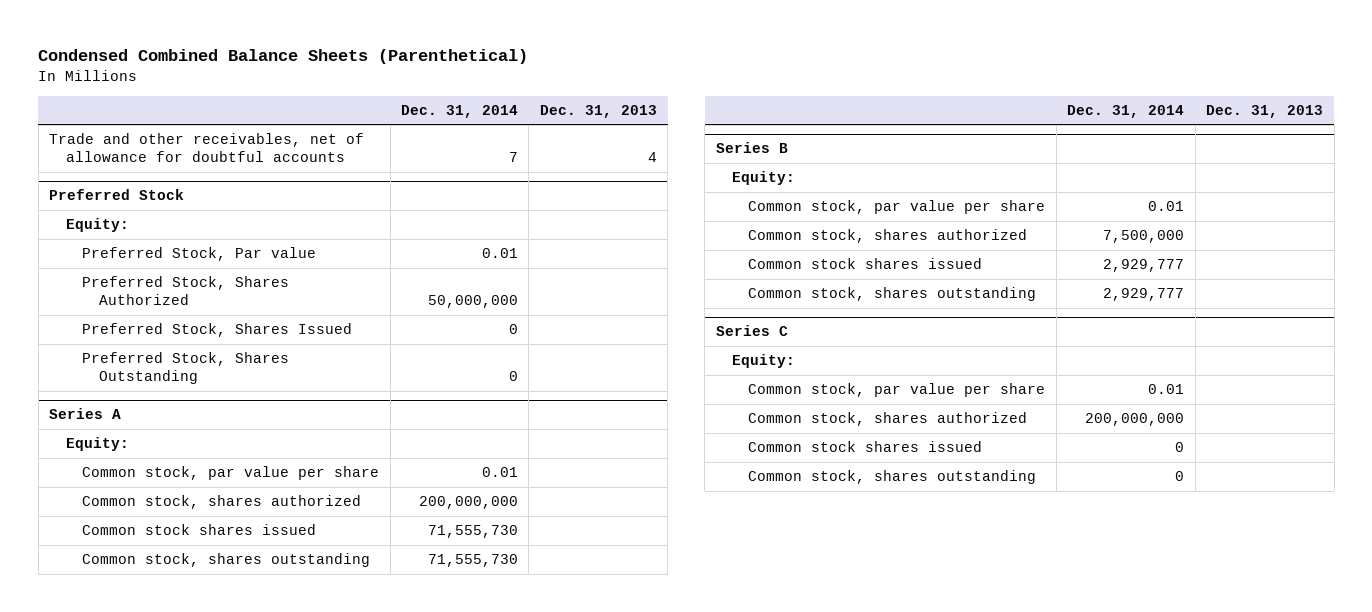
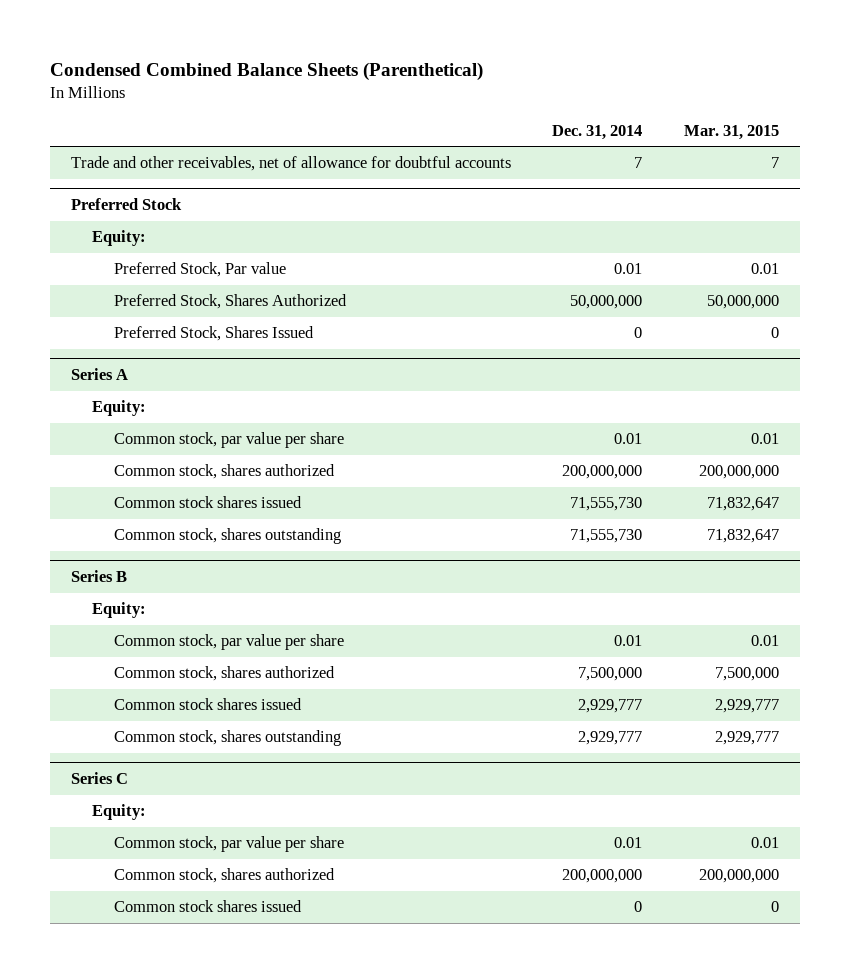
- | Dec. 31, 2014 | Dec. 31, 2013
+ | Dec. 31, 2014 | Mar. 31, 2015
@ Preferred Stock
- Preferred Stock, Shares Outstanding | 0 |
@ Series C
- Common stock, shares outstanding | 0 |

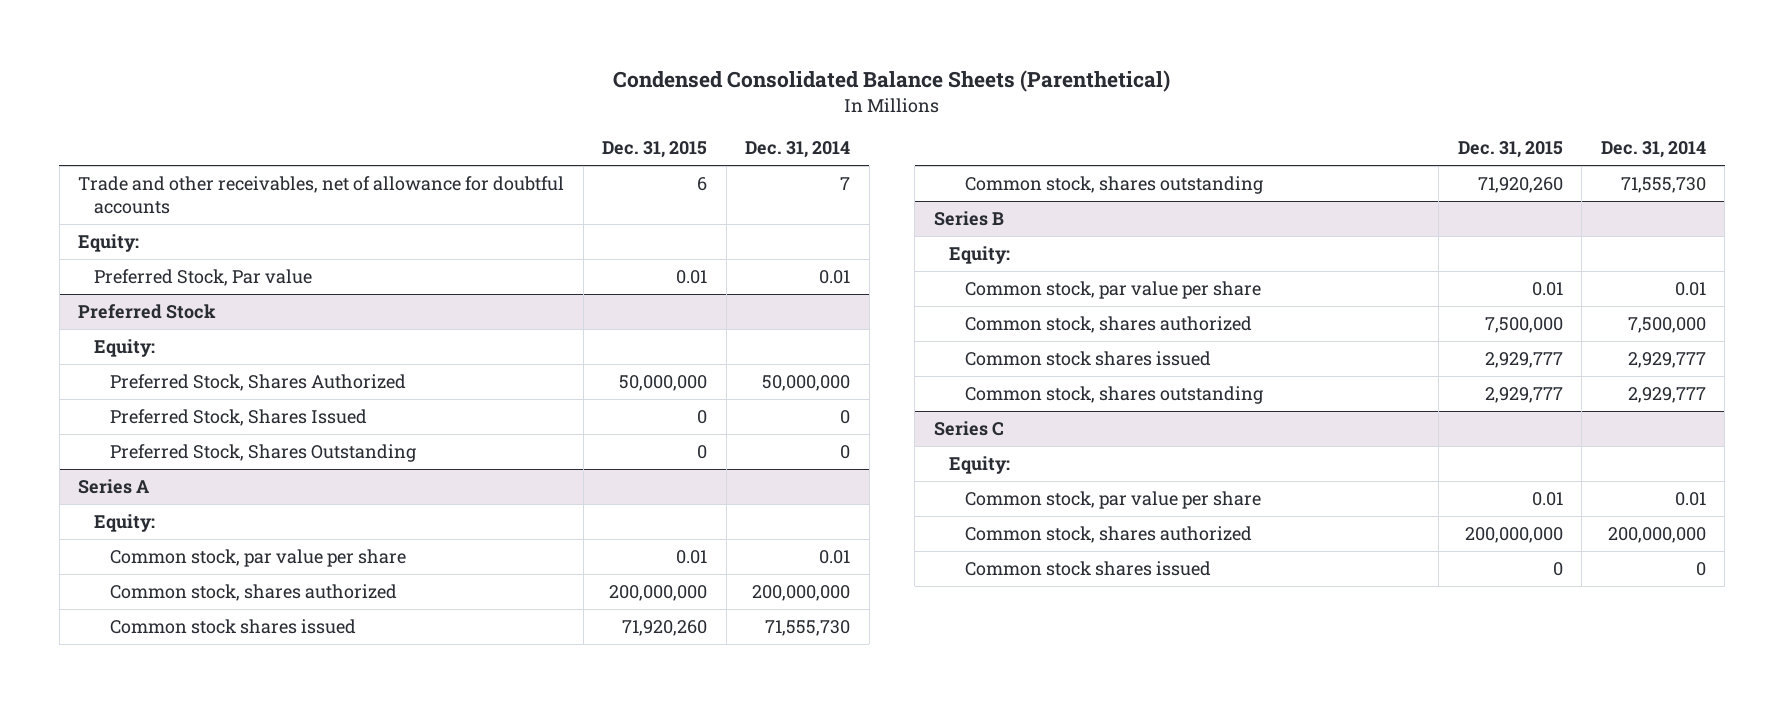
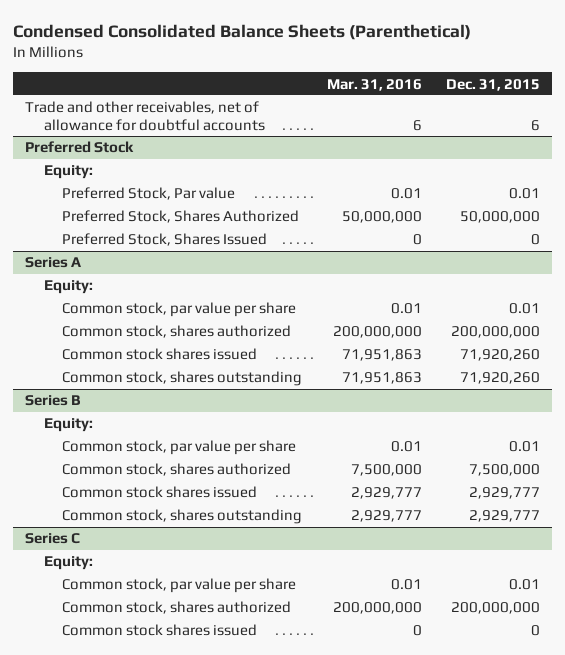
- | Dec. 31, 2015 | Dec. 31, 2014
+ | Mar. 31, 2016 | Dec. 31, 2015
- Equity:
- Preferred Stock, Par value | 0.01 | 0.01
@ Preferred Stock
+ Preferred Stock, Par value | 0.01 | 0.01
- Preferred Stock, Shares Outstanding | 0 | 0

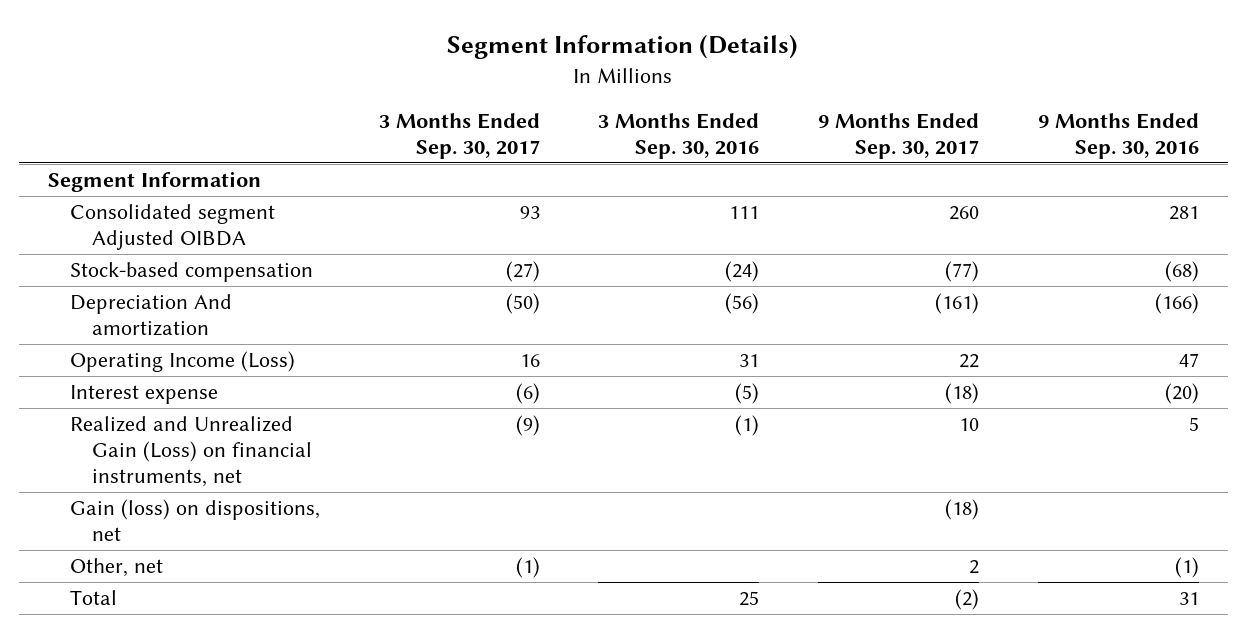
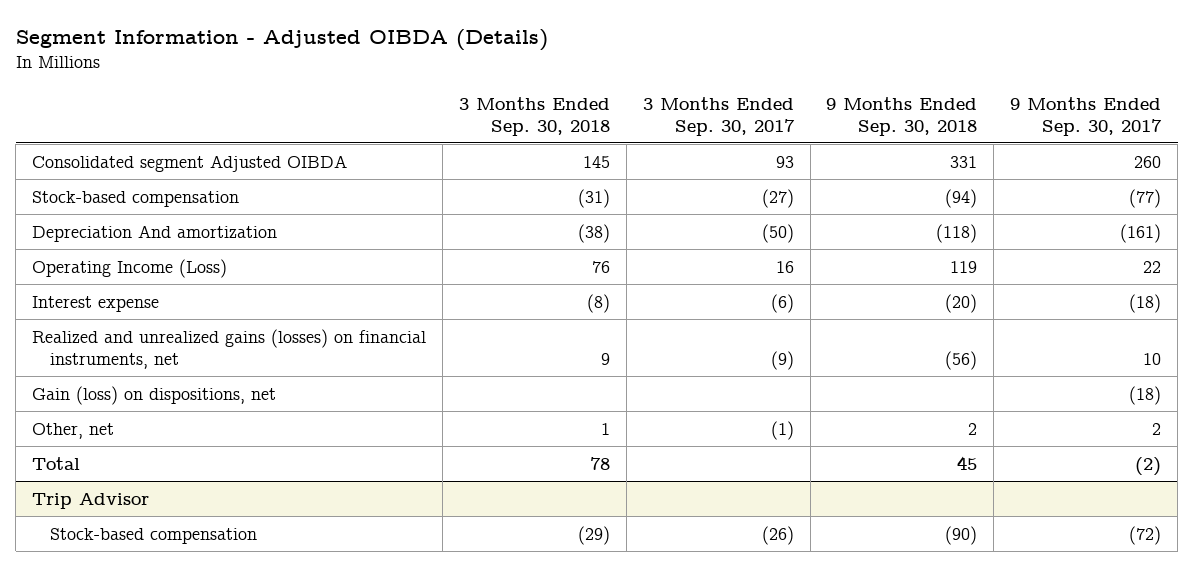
- Segment Information (Details)
+ Segment Information - Adjusted OIBDA (Details)
- | 3 Months Ended Sep. 30, 2017 | 3 Months Ended Sep. 30, 2016 | 9 Months Ended Sep. 30, 2017 | 9 Months Ended Sep. 30, 2016
+ | 3 Months Ended Sep. 30, 2018 | 3 Months Ended Sep. 30, 2017 | 9 Months Ended Sep. 30, 2018 | 9 Months Ended Sep. 30, 2017
- Segment Information
- Realized and Unrealized Gain (Loss) on financial instruments, net | (9) | (1) | 10 | 5
+ Realized and unrealized gains (losses) on financial instruments, net | 9 | (9) | (56) | 10
+ Trip Advisor
+ Stock-based compensation | (29) | (26) | (90) | (72)

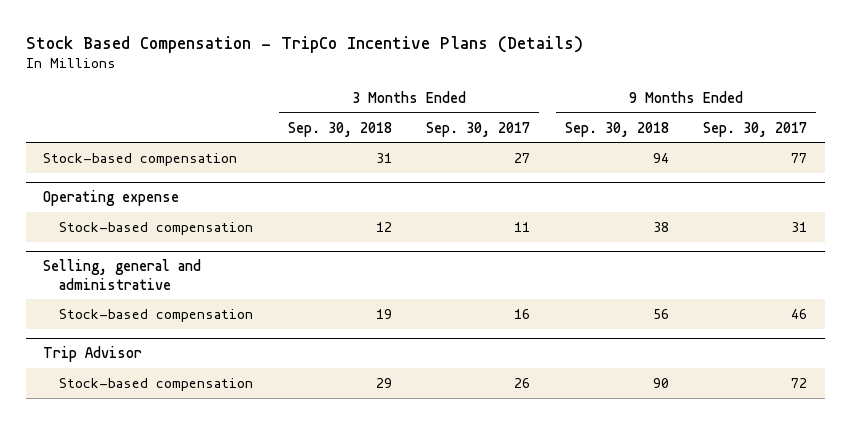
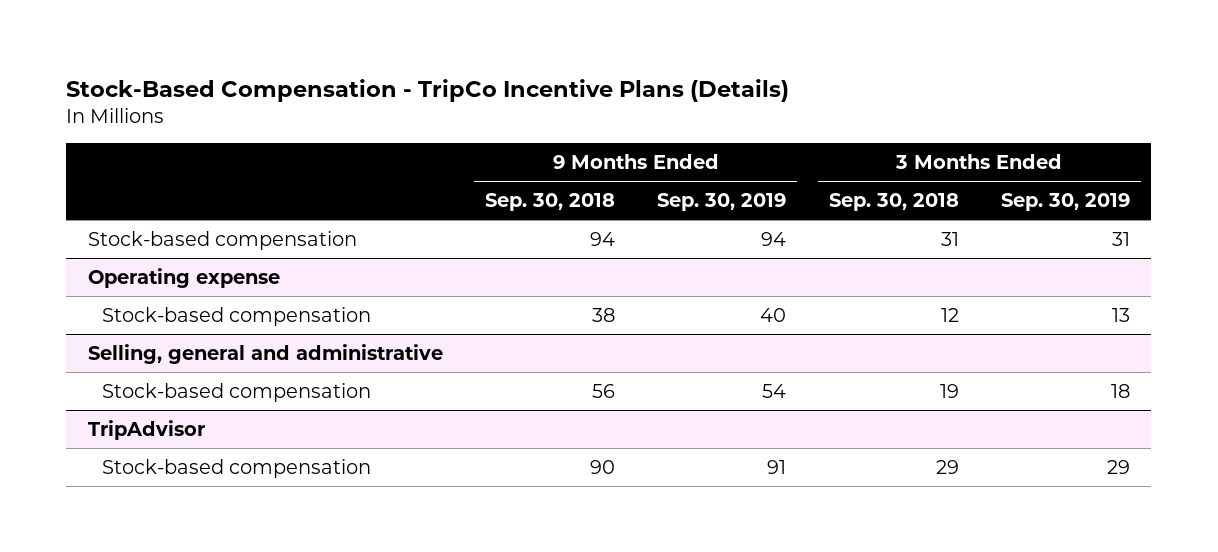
- Stock Based Compensation - TripCo Incentive Plans (Details)
+ Stock-Based Compensation - TripCo Incentive Plans (Details)
- | 3 Months Ended Sep. 30, 2018 | 3 Months Ended Sep. 30, 2017 | 9 Months Ended Sep. 30, 2018 | 9 Months Ended Sep. 30, 2017
+ | 9 Months Ended Sep. 30, 2018 | 9 Months Ended Sep. 30, 2019 | 3 Months Ended Sep. 30, 2018 | 3 Months Ended Sep. 30, 2019
- Trip Advisor
+ TripAdvisor

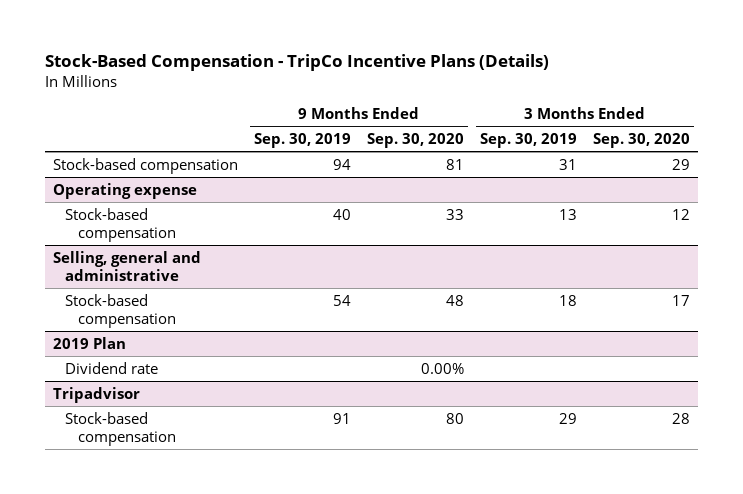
- | 9 Months Ended Sep. 30, 2018 | 9 Months Ended Sep. 30, 2019 | 3 Months Ended Sep. 30, 2018 | 3 Months Ended Sep. 30, 2019
+ | 9 Months Ended Sep. 30, 2019 | 9 Months Ended Sep. 30, 2020 | 3 Months Ended Sep. 30, 2019 | 3 Months Ended Sep. 30, 2020
- TripAdvisor
+ 2019 Plan
+ Dividend rate | | 0.00% | |
+ Tripadvisor

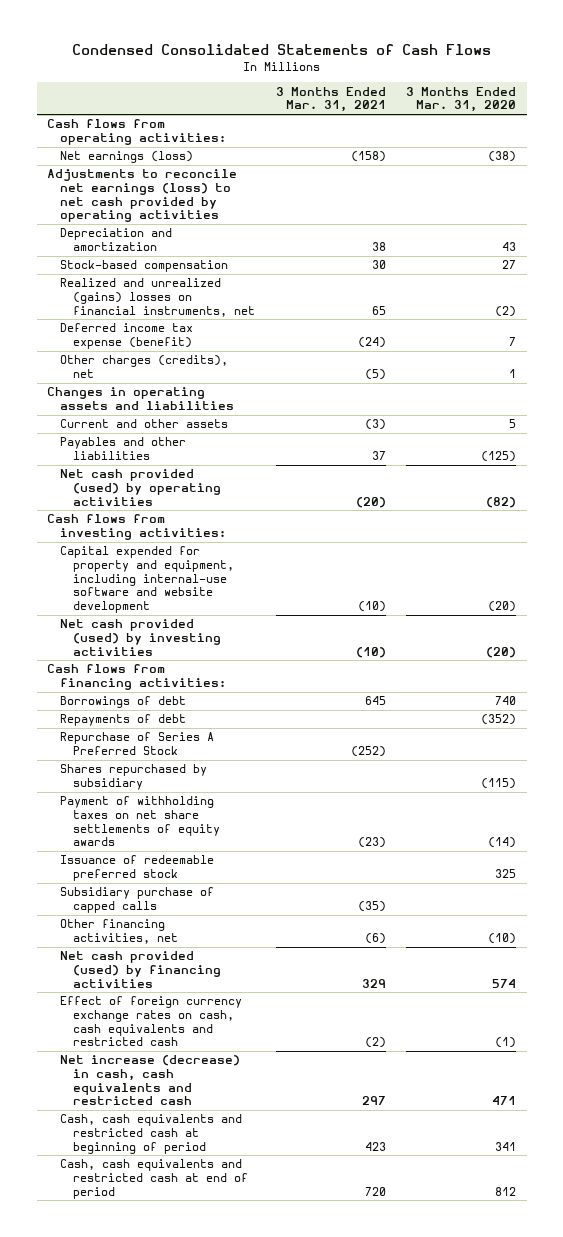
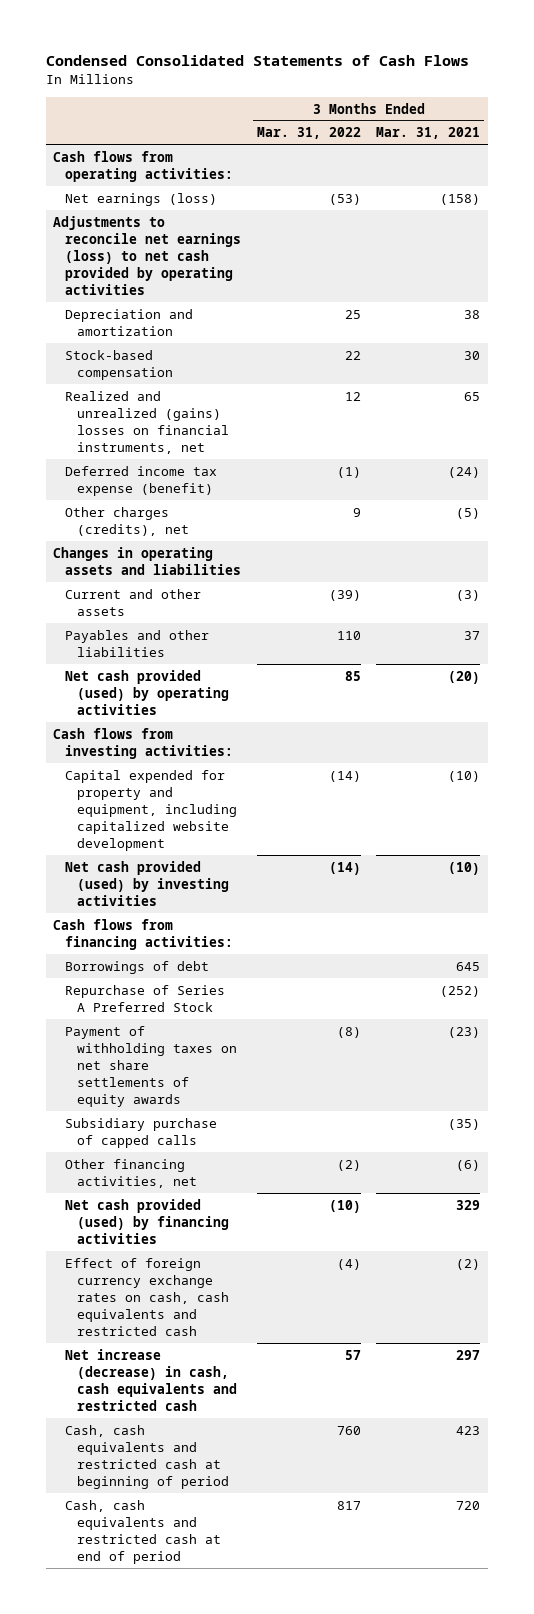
- | 3 Months Ended Mar. 31, 2021 | 3 Months Ended Mar. 31, 2020
+ | 3 Months Ended Mar. 31, 2022 | 3 Months Ended Mar. 31, 2021
- Capital expended for property and equipment, including internal-use software and website development | (10) | (20)
+ Capital expended for property and equipment, including capitalized website development | (14) | (10)
- Repayments of debt | | (352)
- Shares repurchased by subsidiary | | (115)
- Issuance of redeemable preferred stock | | 325

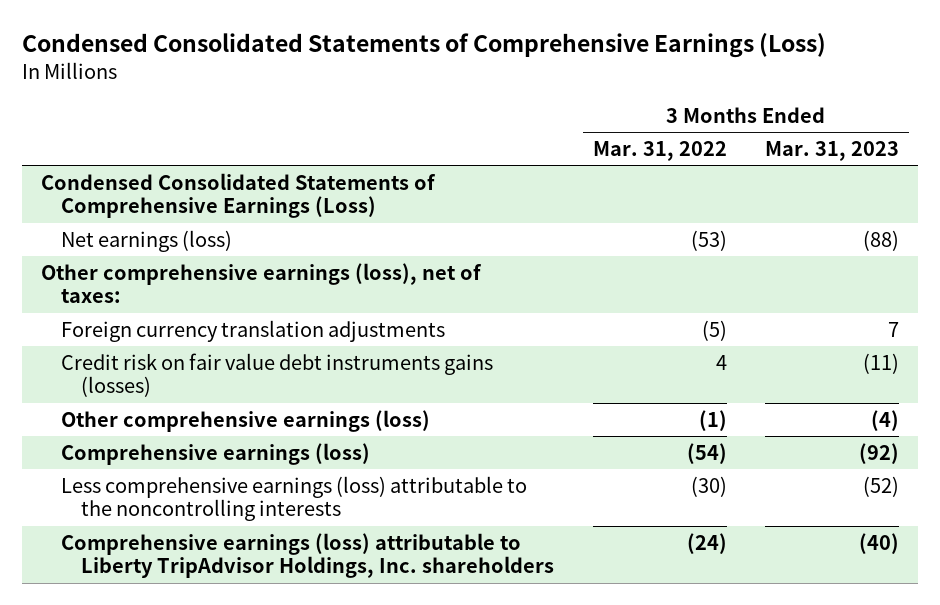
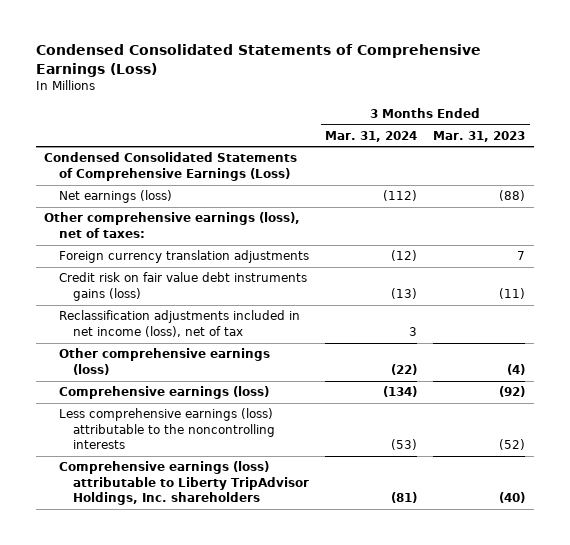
- | 3 Months Ended Mar. 31, 2022 | 3 Months Ended Mar. 31, 2023
+ | 3 Months Ended Mar. 31, 2024 | 3 Months Ended Mar. 31, 2023
- Credit risk on fair value debt instruments gains (losses) | 4 | (11)
+ Credit risk on fair value debt instruments gains (loss) | (13) | (11)
+ Reclassification adjustments included in net income (loss), net of tax | 3 |

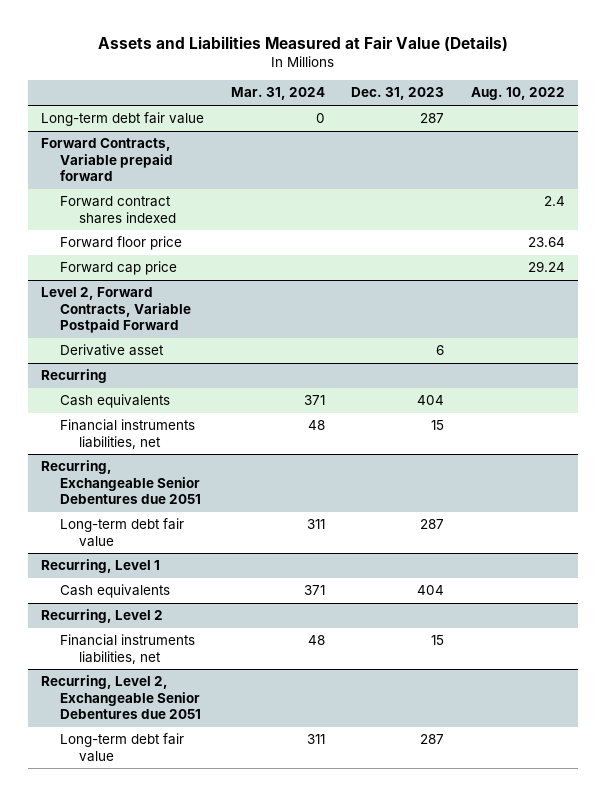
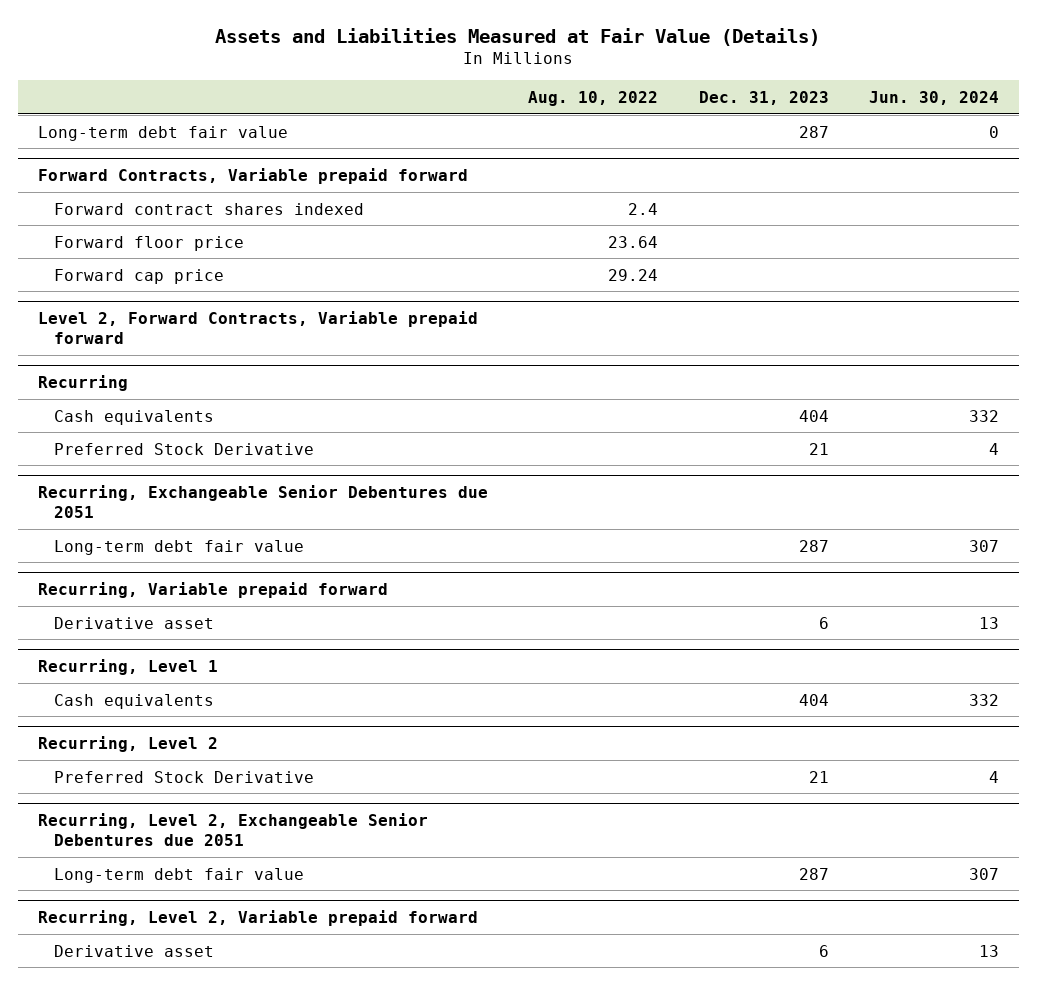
- | Mar. 31, 2024 | Dec. 31, 2023 | Aug. 10, 2022
+ | Aug. 10, 2022 | Dec. 31, 2023 | Jun. 30, 2024
- Level 2, Forward Contracts, Variable Postpaid Forward
- Derivative asset | | 6 |
+ Level 2, Forward Contracts, Variable prepaid forward
@ Recurring
- Financial instruments liabilities, net | 48 | 15 |
+ Preferred Stock Derivative | | 21 | 4
+ Recurring, Variable prepaid forward
+ Derivative asset | | 6 | 13
@ Recurring, Level 2
- Financial instruments liabilities, net | 48 | 15 |
+ Preferred Stock Derivative | | 21 | 4
+ Recurring, Level 2, Variable prepaid forward
+ Derivative asset | | 6 | 13

